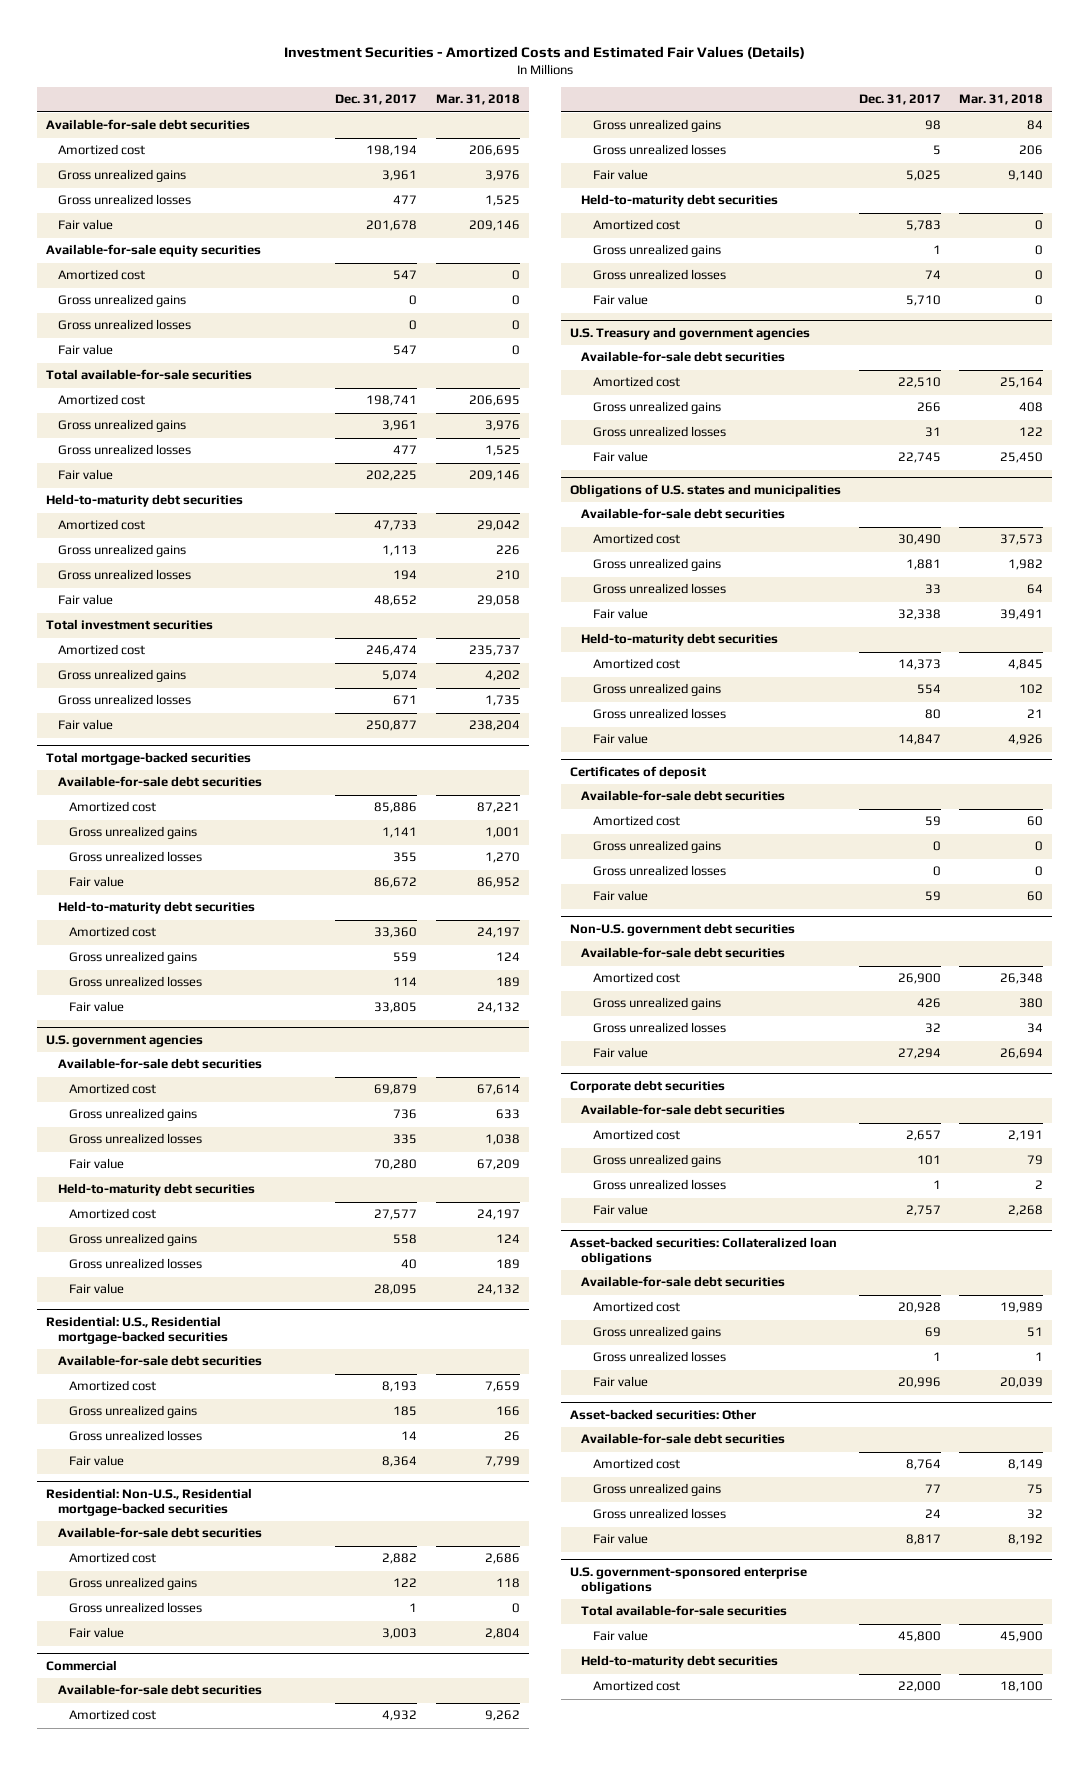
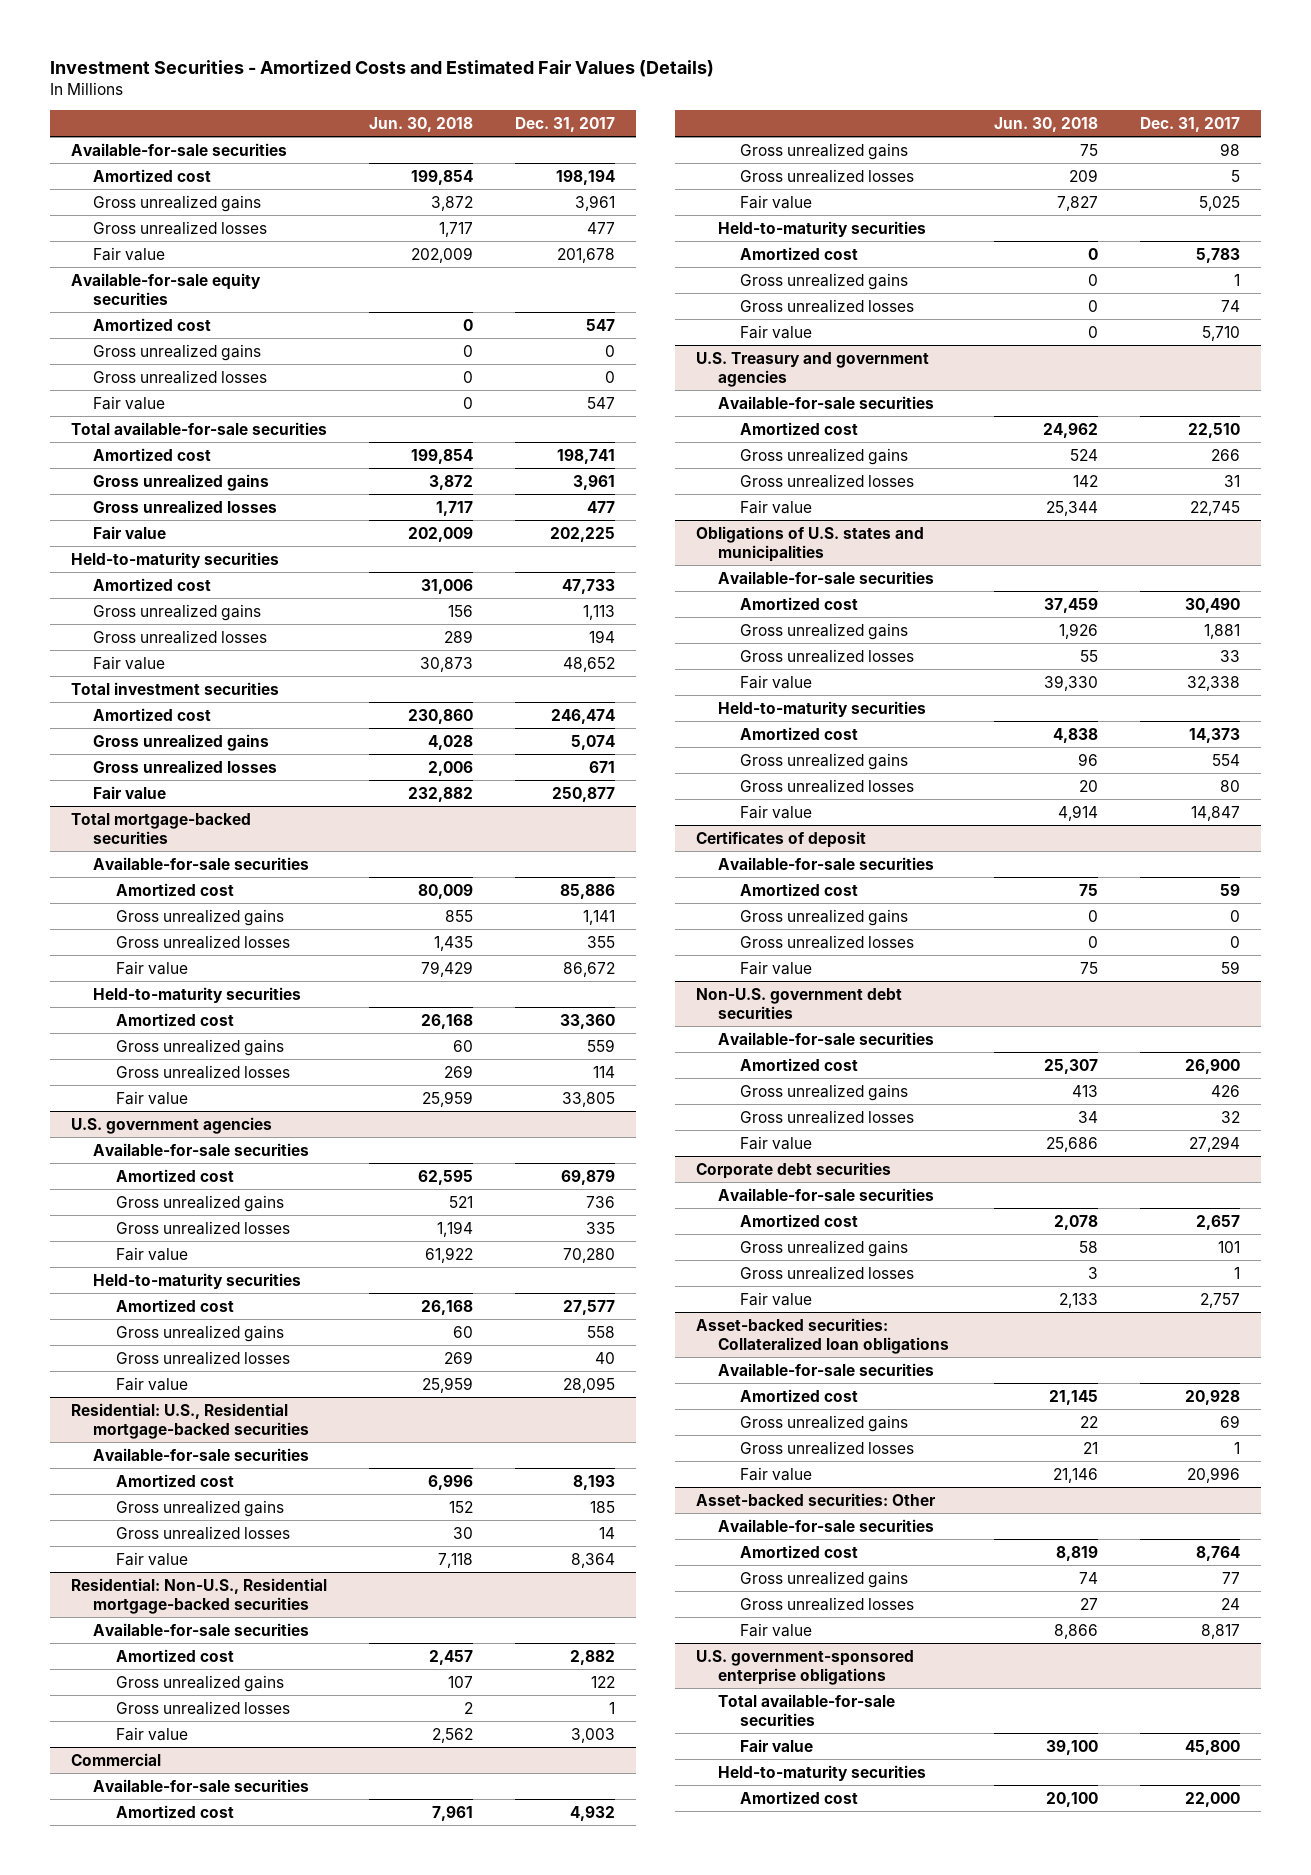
- | Dec. 31, 2017 | Mar. 31, 2018
+ | Jun. 30, 2018 | Dec. 31, 2017
- Available-for-sale debt securities
+ Available-for-sale securities
- Held-to-maturity debt securities
+ Held-to-maturity securities
@ Total mortgage-backed securities
- Available-for-sale debt securities
+ Available-for-sale securities
- Held-to-maturity debt securities
+ Held-to-maturity securities
@ U.S. government agencies
- Available-for-sale debt securities
+ Available-for-sale securities
- Held-to-maturity debt securities
+ Held-to-maturity securities
@ Residential: U.S., Residential mortgage-backed securities
- Available-for-sale debt securities
+ Available-for-sale securities
@ Residential: Non-U.S., Residential mortgage-backed securities
- Available-for-sale debt securities
+ Available-for-sale securities
@ Commercial
- Available-for-sale debt securities
+ Available-for-sale securities
- Held-to-maturity debt securities
+ Held-to-maturity securities
@ U.S. Treasury and government agencies
- Available-for-sale debt securities
+ Available-for-sale securities
@ Obligations of U.S. states and municipalities
- Available-for-sale debt securities
+ Available-for-sale securities
- Held-to-maturity debt securities
+ Held-to-maturity securities
@ Certificates of deposit
- Available-for-sale debt securities
+ Available-for-sale securities
@ Non-U.S. government debt securities
- Available-for-sale debt securities
+ Available-for-sale securities
@ Corporate debt securities
- Available-for-sale debt securities
+ Available-for-sale securities
@ Asset-backed securities: Collateralized loan obligations
- Available-for-sale debt securities
+ Available-for-sale securities
@ Asset-backed securities: Other
- Available-for-sale debt securities
+ Available-for-sale securities
@ U.S. government-sponsored enterprise obligations
- Held-to-maturity debt securities
+ Held-to-maturity securities

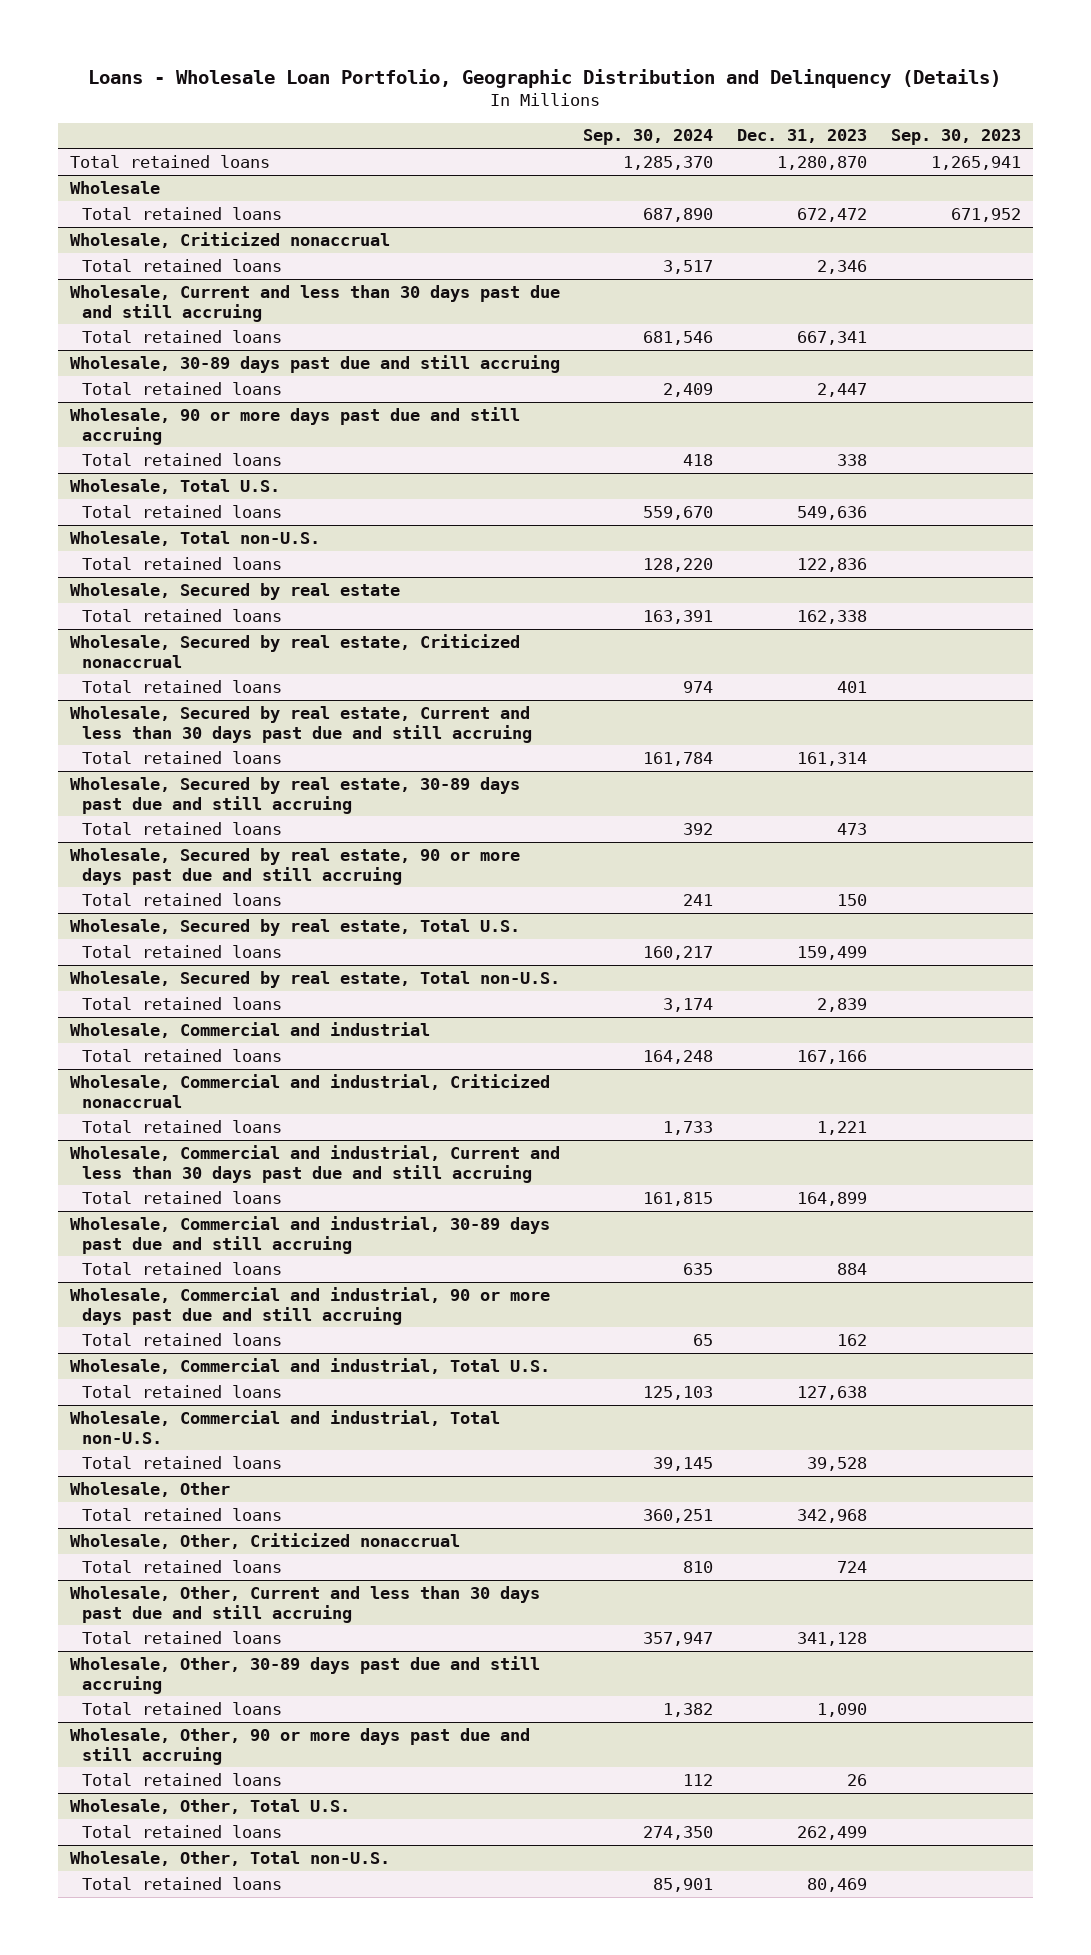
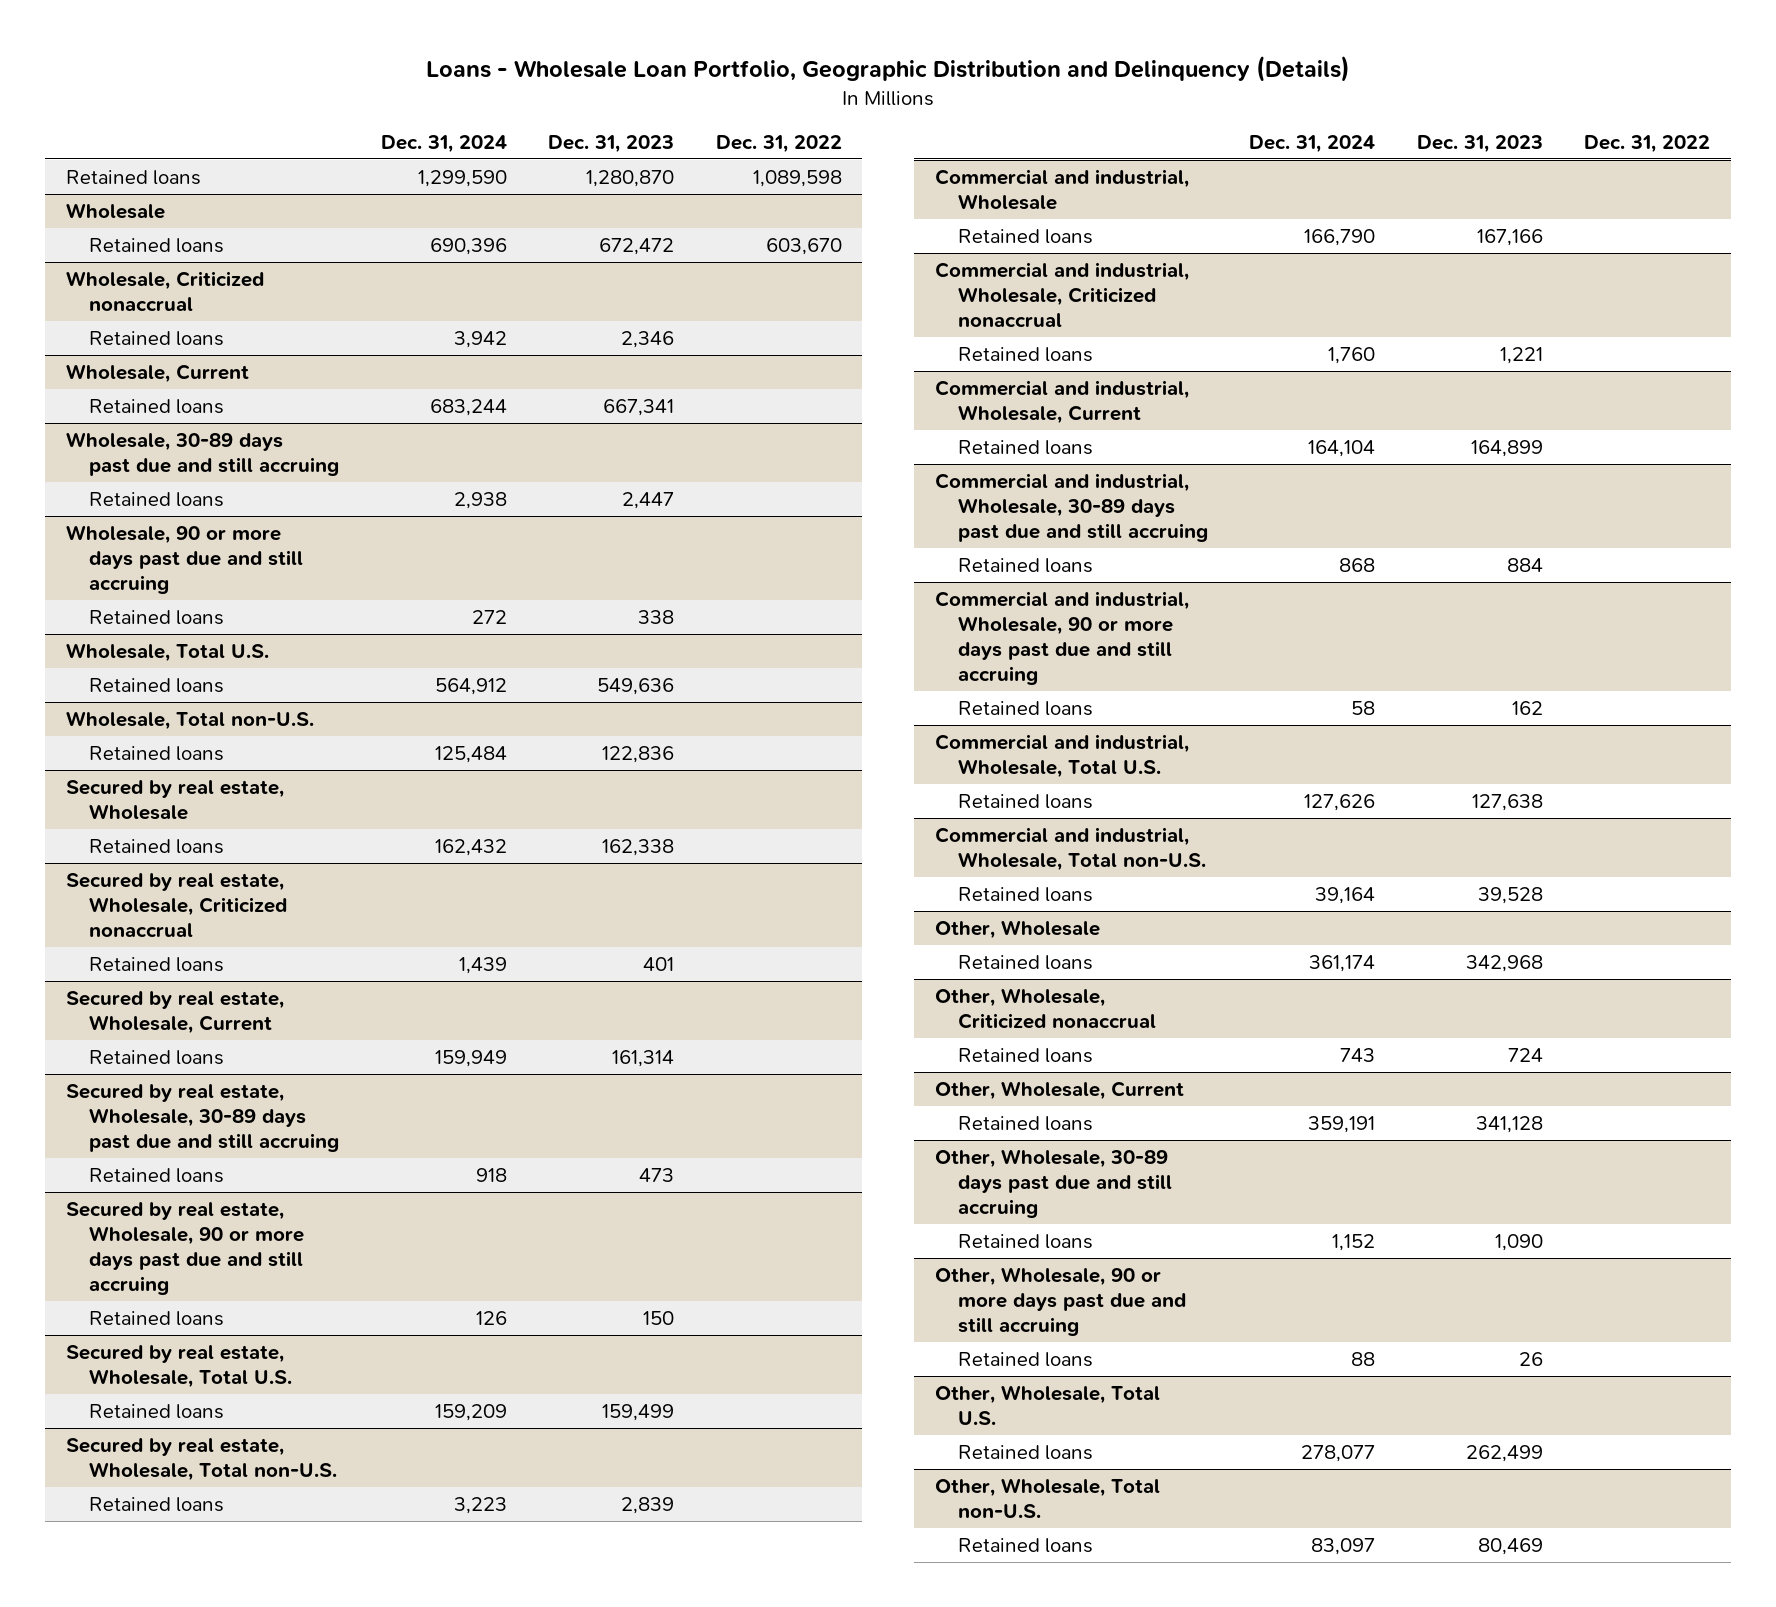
- | Sep. 30, 2024 | Dec. 31, 2023 | Sep. 30, 2023
+ | Dec. 31, 2024 | Dec. 31, 2023 | Dec. 31, 2022
- Total retained loans | 1,285,370 | 1,280,870 | 1,265,941
+ Retained loans | 1,299,590 | 1,280,870 | 1,089,598
@ Wholesale
- Total retained loans | 687,890 | 672,472 | 671,952
+ Retained loans | 690,396 | 672,472 | 603,670
@ Wholesale, Criticized nonaccrual
- Total retained loans | 3,517 | 2,346 |
- Wholesale, Current and less than 30 days past due and still accruing
- Total retained loans | 681,546 | 667,341 |
@ Wholesale, Criticized nonaccrual
+ Retained loans | 3,942 | 2,346 |
+ Wholesale, Current
+ Retained loans | 683,244 | 667,341 |
@ Wholesale, 30-89 days past due and still accruing
- Total retained loans | 2,409 | 2,447 |
+ Retained loans | 2,938 | 2,447 |
@ Wholesale, 90 or more days past due and still accruing
- Total retained loans | 418 | 338 |
+ Retained loans | 272 | 338 |
@ Wholesale, Total U.S.
- Total retained loans | 559,670 | 549,636 |
+ Retained loans | 564,912 | 549,636 |
@ Wholesale, Total non-U.S.
- Total retained loans | 128,220 | 122,836 |
- Wholesale, Secured by real estate
- Total retained loans | 163,391 | 162,338 |
- Wholesale, Secured by real estate, Criticized nonaccrual
- Total retained loans | 974 | 401 |
- Wholesale, Secured by real estate, Current and less than 30 days past due and still accruing
- Total retained loans | 161,784 | 161,314 |
- Wholesale, Secured by real estate, 30-89 days past due and still accruing
- Total retained loans | 392 | 473 |
- Wholesale, Secured by real estate, 90 or more days past due and still accruing
- Total retained loans | 241 | 150 |
- Wholesale, Secured by real estate, Total U.S.
- Total retained loans | 160,217 | 159,499 |
- Wholesale, Secured by real estate, Total non-U.S.
- Total retained loans | 3,174 | 2,839 |
- Wholesale, Commercial and industrial
- Total retained loans | 164,248 | 167,166 |
- Wholesale, Commercial and industrial, Criticized nonaccrual
- Total retained loans | 1,733 | 1,221 |
- Wholesale, Commercial and industrial, Current and less than 30 days past due and still accruing
- Total retained loans | 161,815 | 164,899 |
- Wholesale, Commercial and industrial, 30-89 days past due and still accruing
- Total retained loans | 635 | 884 |
- Wholesale, Commercial and industrial, 90 or more days past due and still accruing
- Total retained loans | 65 | 162 |
- Wholesale, Commercial and industrial, Total U.S.
- Total retained loans | 125,103 | 127,638 |
- Wholesale, Commercial and industrial, Total non-U.S.
- Total retained loans | 39,145 | 39,528 |
- Wholesale, Other
- Total retained loans | 360,251 | 342,968 |
- Wholesale, Other, Criticized nonaccrual
- Total retained loans | 810 | 724 |
- Wholesale, Other, Current and less than 30 days past due and still accruing
- Total retained loans | 357,947 | 341,128 |
- Wholesale, Other, 30-89 days past due and still accruing
- Total retained loans | 1,382 | 1,090 |
- Wholesale, Other, 90 or more days past due and still accruing
- Total retained loans | 112 | 26 |
- Wholesale, Other, Total U.S.
- Total retained loans | 274,350 | 262,499 |
- Wholesale, Other, Total non-U.S.
- Total retained loans | 85,901 | 80,469 |
@ Wholesale, Total non-U.S.
+ Retained loans | 125,484 | 122,836 |
+ Secured by real estate, Wholesale
+ Retained loans | 162,432 | 162,338 |
+ Secured by real estate, Wholesale, Criticized nonaccrual
+ Retained loans | 1,439 | 401 |
+ Secured by real estate, Wholesale, Current
+ Retained loans | 159,949 | 161,314 |
+ Secured by real estate, Wholesale, 30-89 days past due and still accruing
+ Retained loans | 918 | 473 |
+ Secured by real estate, Wholesale, 90 or more days past due and still accruing
+ Retained loans | 126 | 150 |
+ Secured by real estate, Wholesale, Total U.S.
+ Retained loans | 159,209 | 159,499 |
+ Secured by real estate, Wholesale, Total non-U.S.
+ Retained loans | 3,223 | 2,839 |
+ Commercial and industrial, Wholesale
+ Retained loans | 166,790 | 167,166 |
+ Commercial and industrial, Wholesale, Criticized nonaccrual
+ Retained loans | 1,760 | 1,221 |
+ Commercial and industrial, Wholesale, Current
+ Retained loans | 164,104 | 164,899 |
+ Commercial and industrial, Wholesale, 30-89 days past due and still accruing
+ Retained loans | 868 | 884 |
+ Commercial and industrial, Wholesale, 90 or more days past due and still accruing
+ Retained loans | 58 | 162 |
+ Commercial and industrial, Wholesale, Total U.S.
+ Retained loans | 127,626 | 127,638 |
+ Commercial and industrial, Wholesale, Total non-U.S.
+ Retained loans | 39,164 | 39,528 |
+ Other, Wholesale
+ Retained loans | 361,174 | 342,968 |
+ Other, Wholesale, Criticized nonaccrual
+ Retained loans | 743 | 724 |
+ Other, Wholesale, Current
+ Retained loans | 359,191 | 341,128 |
+ Other, Wholesale, 30-89 days past due and still accruing
+ Retained loans | 1,152 | 1,090 |
+ Other, Wholesale, 90 or more days past due and still accruing
+ Retained loans | 88 | 26 |
+ Other, Wholesale, Total U.S.
+ Retained loans | 278,077 | 262,499 |
+ Other, Wholesale, Total non-U.S.
+ Retained loans | 83,097 | 80,469 |

